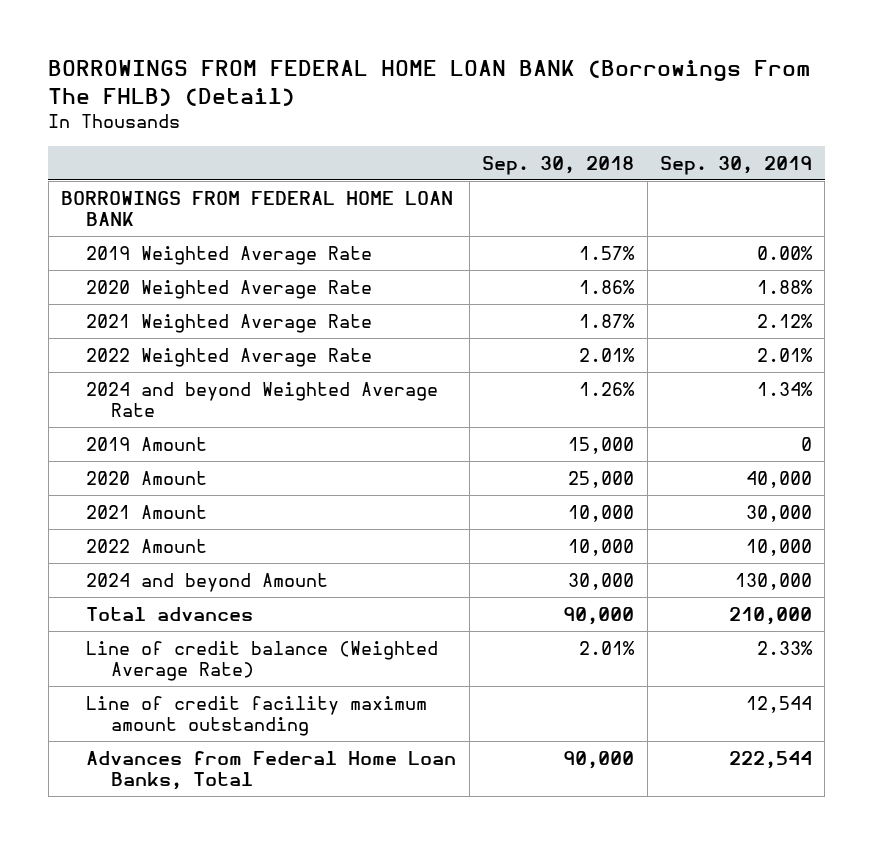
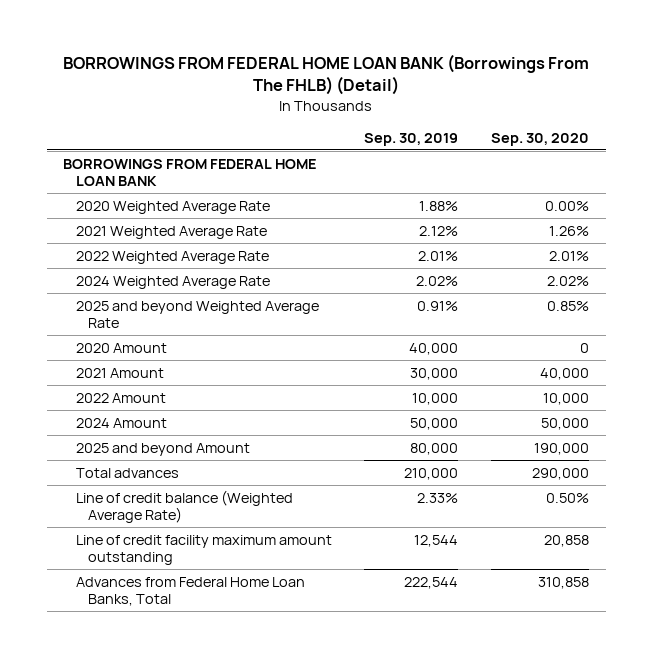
- | Sep. 30, 2018 | Sep. 30, 2019
+ | Sep. 30, 2019 | Sep. 30, 2020
- 2019 Weighted Average Rate | 1.57% | 0.00%
- 2024 and beyond Weighted Average Rate | 1.26% | 1.34%
- 2019 Amount | 15,000 | 0
+ 2024 Weighted Average Rate | 2.02% | 2.02%
+ 2025 and beyond Weighted Average Rate | 0.91% | 0.85%
- 2024 and beyond Amount | 30,000 | 130,000
+ 2024 Amount | 50,000 | 50,000
+ 2025 and beyond Amount | 80,000 | 190,000

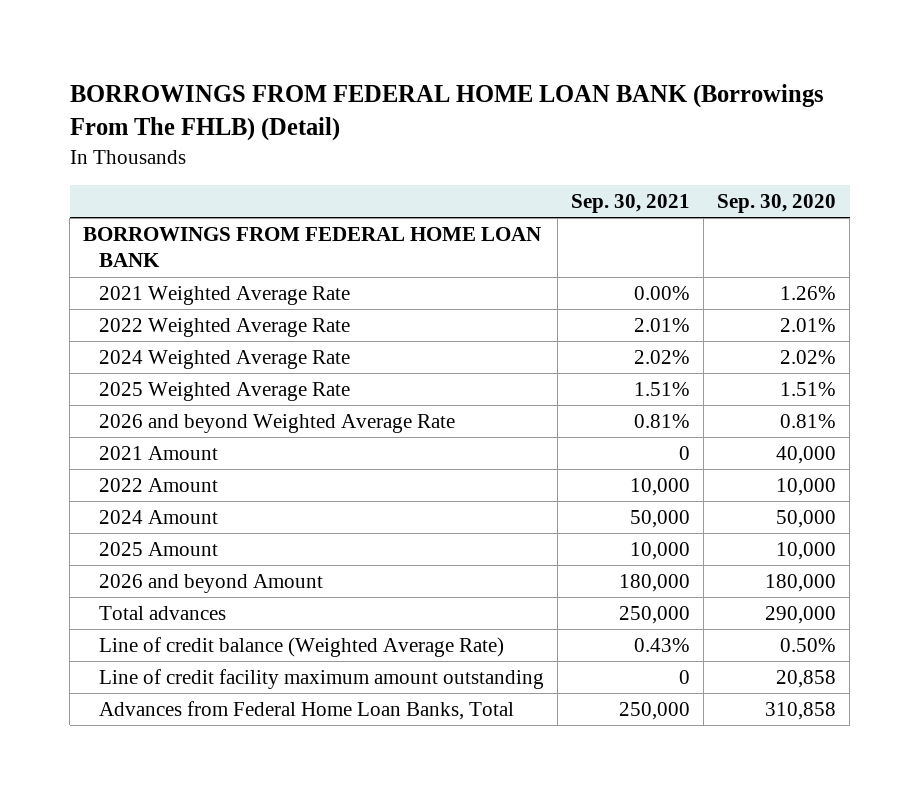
- | Sep. 30, 2019 | Sep. 30, 2020
+ | Sep. 30, 2021 | Sep. 30, 2020
- 2020 Weighted Average Rate | 1.88% | 0.00%
- 2025 and beyond Weighted Average Rate | 0.91% | 0.85%
- 2020 Amount | 40,000 | 0
+ 2025 Weighted Average Rate | 1.51% | 1.51%
+ 2026 and beyond Weighted Average Rate | 0.81% | 0.81%
- 2025 and beyond Amount | 80,000 | 190,000
+ 2025 Amount | 10,000 | 10,000
+ 2026 and beyond Amount | 180,000 | 180,000

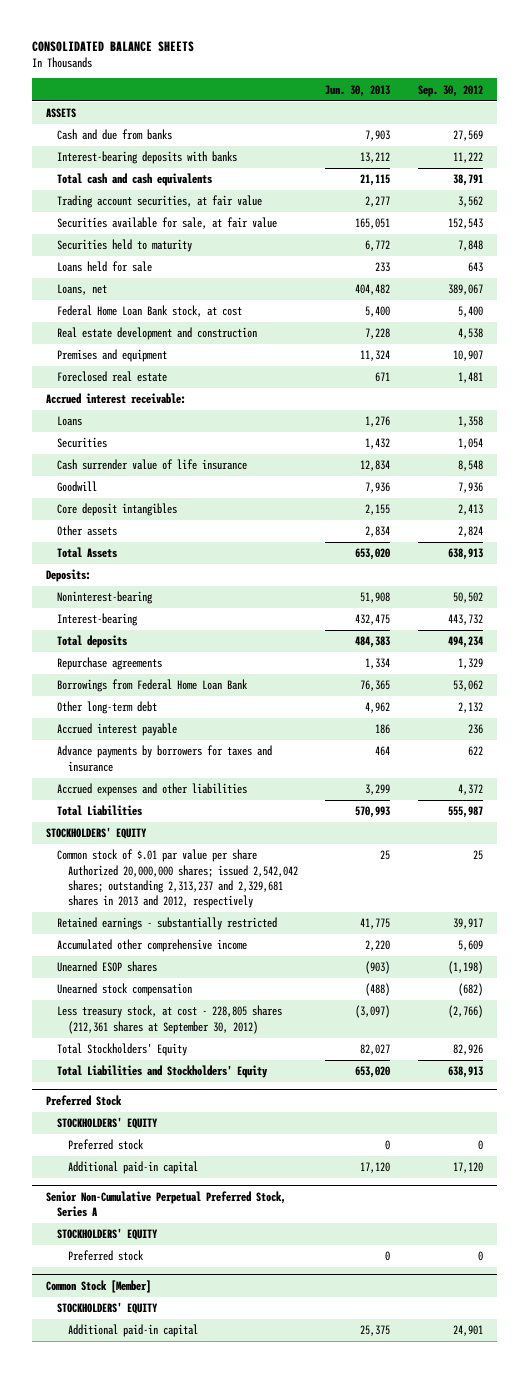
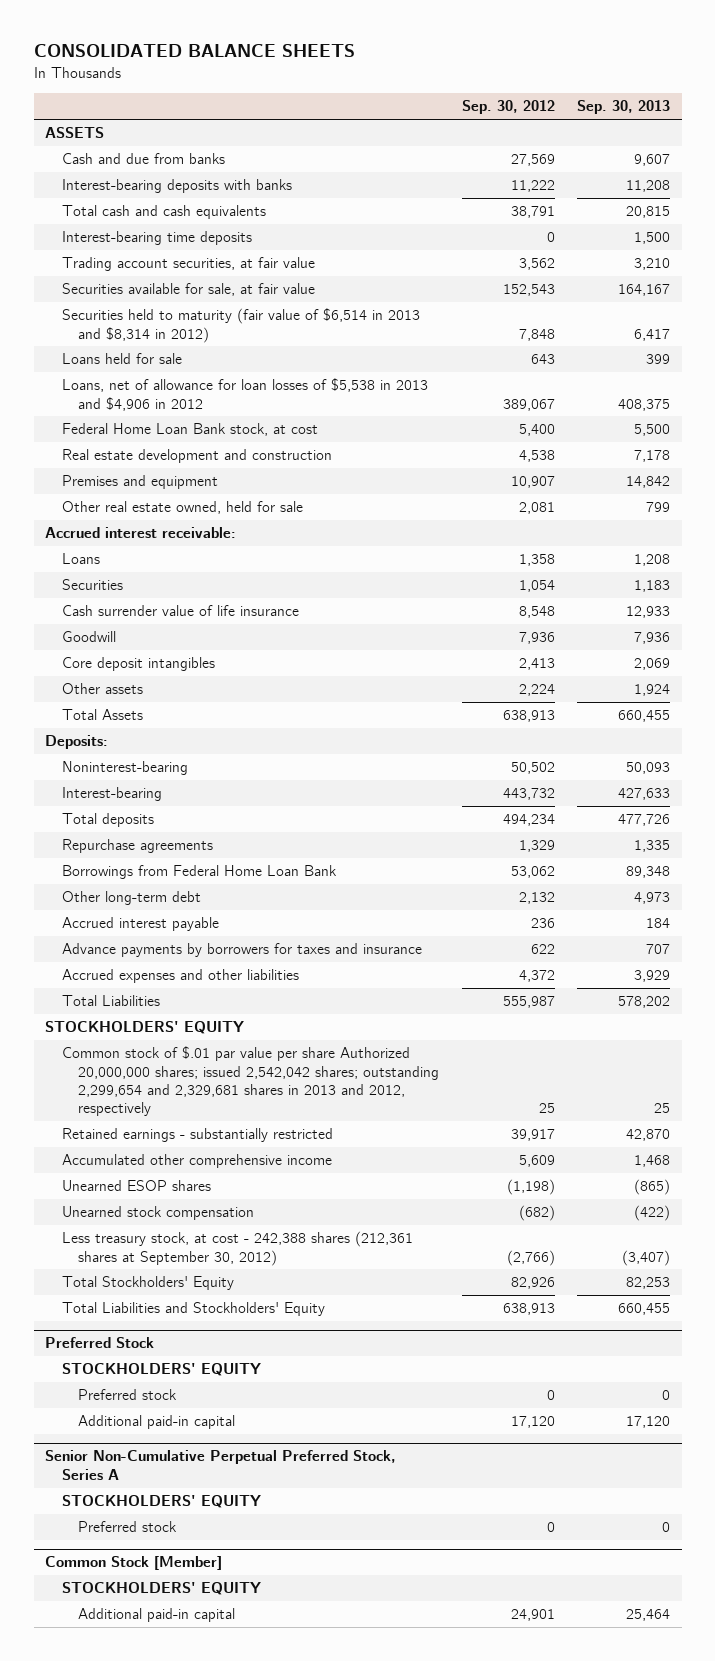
- | Jun. 30, 2013 | Sep. 30, 2012
+ | Sep. 30, 2012 | Sep. 30, 2013
+ Interest-bearing time deposits | 0 | 1,500
- Securities held to maturity | 6,772 | 7,848
+ Securities held to maturity (fair value of $6,514 in 2013 and $8,314 in 2012) | 7,848 | 6,417
- Loans, net | 404,482 | 389,067
+ Loans, net of allowance for loan losses of $5,538 in 2013 and $4,906 in 2012 | 389,067 | 408,375
- Foreclosed real estate | 671 | 1,481
+ Other real estate owned, held for sale | 2,081 | 799
- Other assets | 2,834 | 2,824
+ Other assets | 2,224 | 1,924
- Common stock of $.01 par value per share Authorized 20,000,000 shares; issued 2,542,042 shares; outstanding 2,313,237 and 2,329,681 shares in 2013 and 2012, respectively | 25 | 25
+ Common stock of $.01 par value per share Authorized 20,000,000 shares; issued 2,542,042 shares; outstanding 2,299,654 and 2,329,681 shares in 2013 and 2012, respectively | 25 | 25
- Less treasury stock, at cost - 228,805 shares (212,361 shares at September 30, 2012) | (3,097) | (2,766)
+ Less treasury stock, at cost - 242,388 shares (212,361 shares at September 30, 2012) | (2,766) | (3,407)

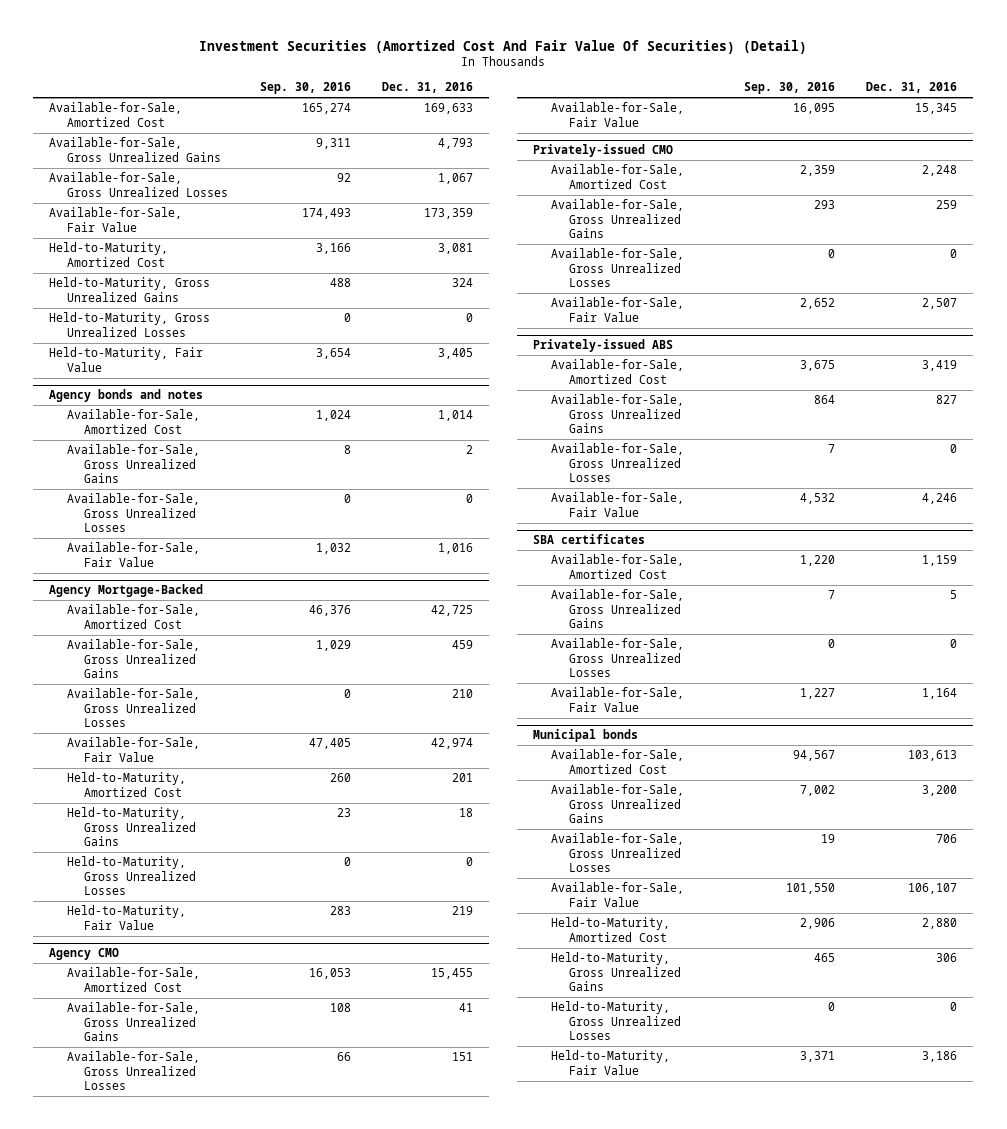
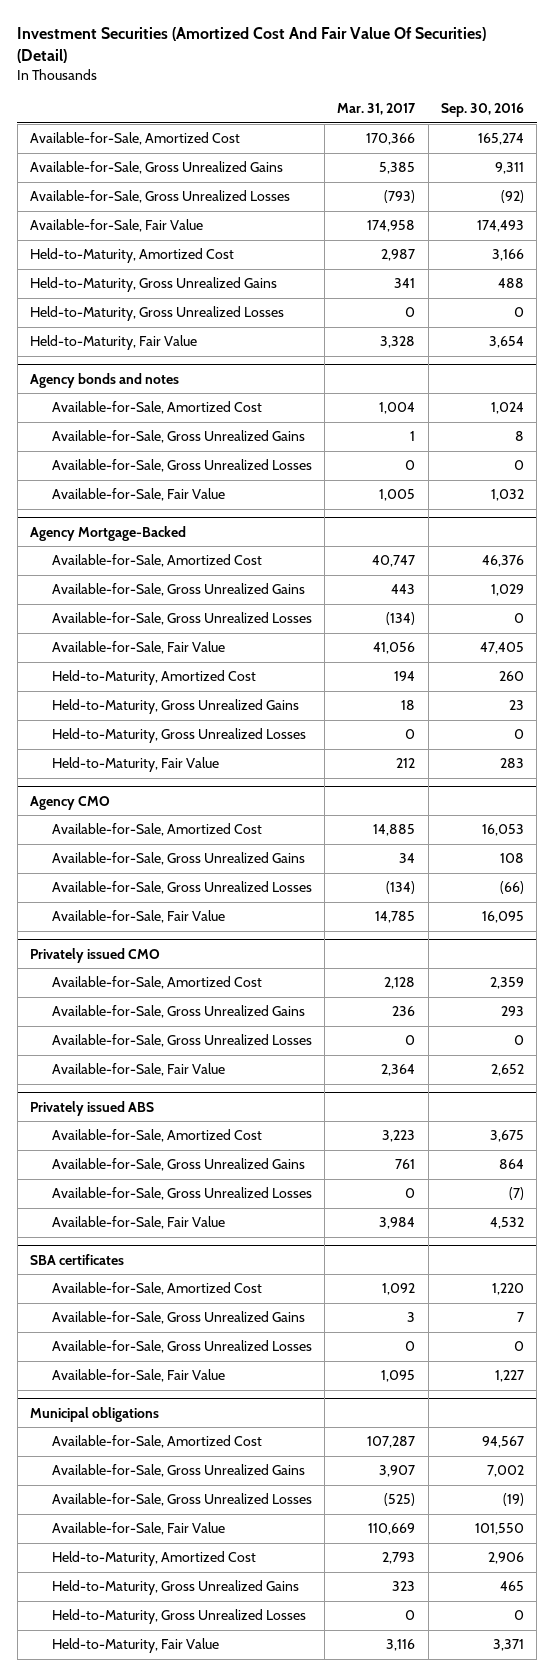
- | Sep. 30, 2016 | Dec. 31, 2016
+ | Mar. 31, 2017 | Sep. 30, 2016
- Available-for-Sale, Gross Unrealized Losses | 92 | 1,067
+ Available-for-Sale, Gross Unrealized Losses | (793) | (92)
@ Agency CMO
- Available-for-Sale, Gross Unrealized Losses | 66 | 151
+ Available-for-Sale, Gross Unrealized Losses | (134) | (66)
- Privately-issued CMO
+ Privately issued CMO
- Privately-issued ABS
+ Privately issued ABS
- Available-for-Sale, Gross Unrealized Losses | 7 | 0
+ Available-for-Sale, Gross Unrealized Losses | 0 | (7)
- Municipal bonds
+ Municipal obligations
- Available-for-Sale, Gross Unrealized Losses | 19 | 706
+ Available-for-Sale, Gross Unrealized Losses | (525) | (19)

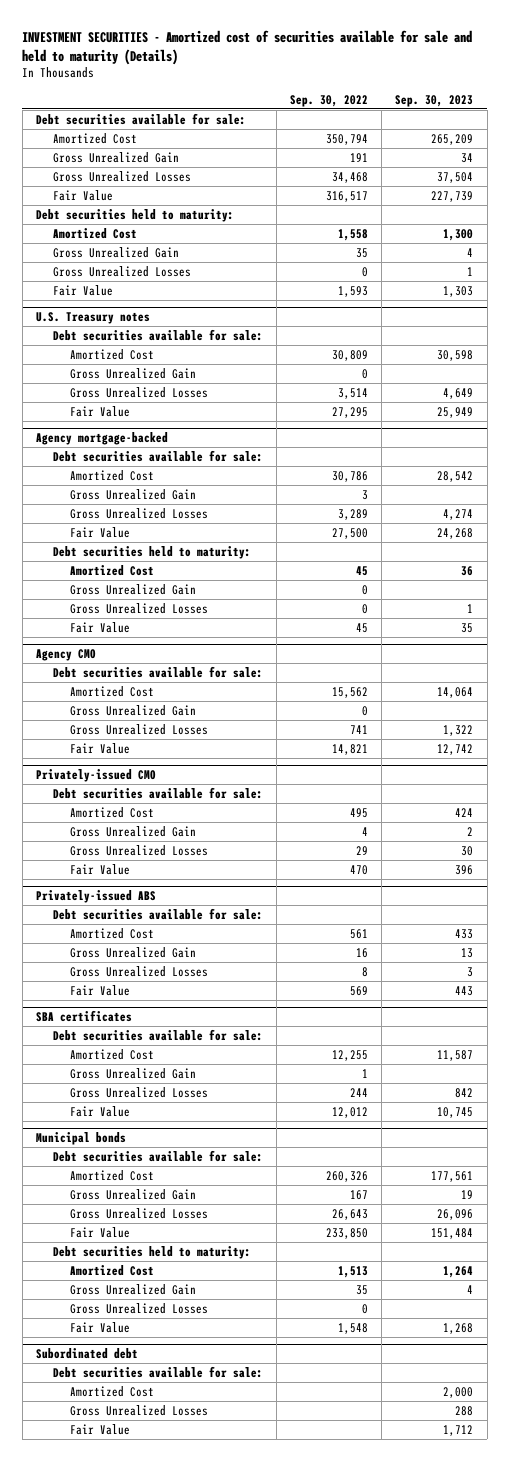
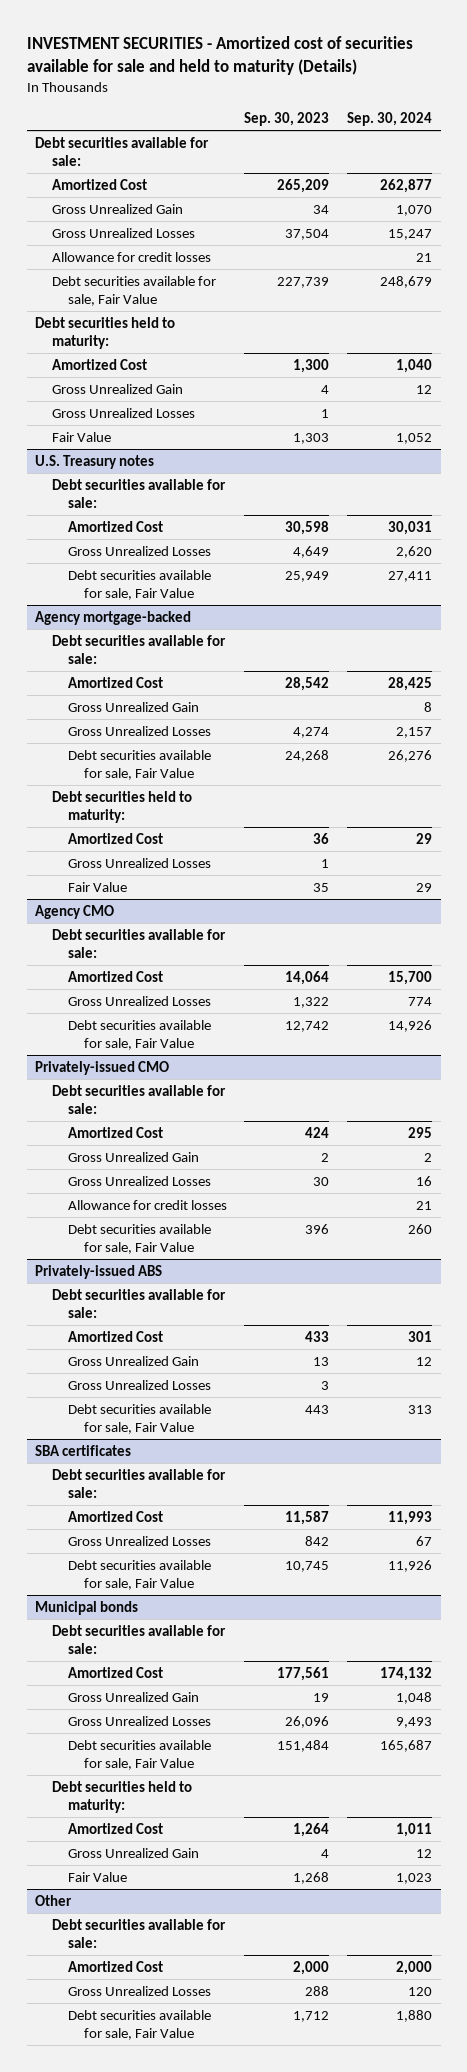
- | Sep. 30, 2022 | Sep. 30, 2023
+ | Sep. 30, 2023 | Sep. 30, 2024
- Fair Value | 316,517 | 227,739
+ Allowance for credit losses | | 21
+ Debt securities available for sale, Fair Value | 227,739 | 248,679
@ U.S. Treasury notes
- Gross Unrealized Gain | 0 |
- Fair Value | 27,295 | 25,949
+ Debt securities available for sale, Fair Value | 25,949 | 27,411
@ Agency mortgage-backed
- Fair Value | 27,500 | 24,268
+ Debt securities available for sale, Fair Value | 24,268 | 26,276
- Gross Unrealized Gain | 0 |
@ Agency CMO
- Gross Unrealized Gain | 0 |
- Fair Value | 14,821 | 12,742
+ Debt securities available for sale, Fair Value | 12,742 | 14,926
@ Privately-issued CMO
- Fair Value | 470 | 396
+ Allowance for credit losses | | 21
+ Debt securities available for sale, Fair Value | 396 | 260
@ Privately-issued ABS
- Fair Value | 569 | 443
+ Debt securities available for sale, Fair Value | 443 | 313
@ SBA certificates
- Gross Unrealized Gain | 1 |
- Fair Value | 12,012 | 10,745
+ Debt securities available for sale, Fair Value | 10,745 | 11,926
@ Municipal bonds
- Fair Value | 233,850 | 151,484
+ Debt securities available for sale, Fair Value | 151,484 | 165,687
- Gross Unrealized Losses | 0 |
- Subordinated debt
+ Other
- Fair Value | | 1,712
+ Debt securities available for sale, Fair Value | 1,712 | 1,880

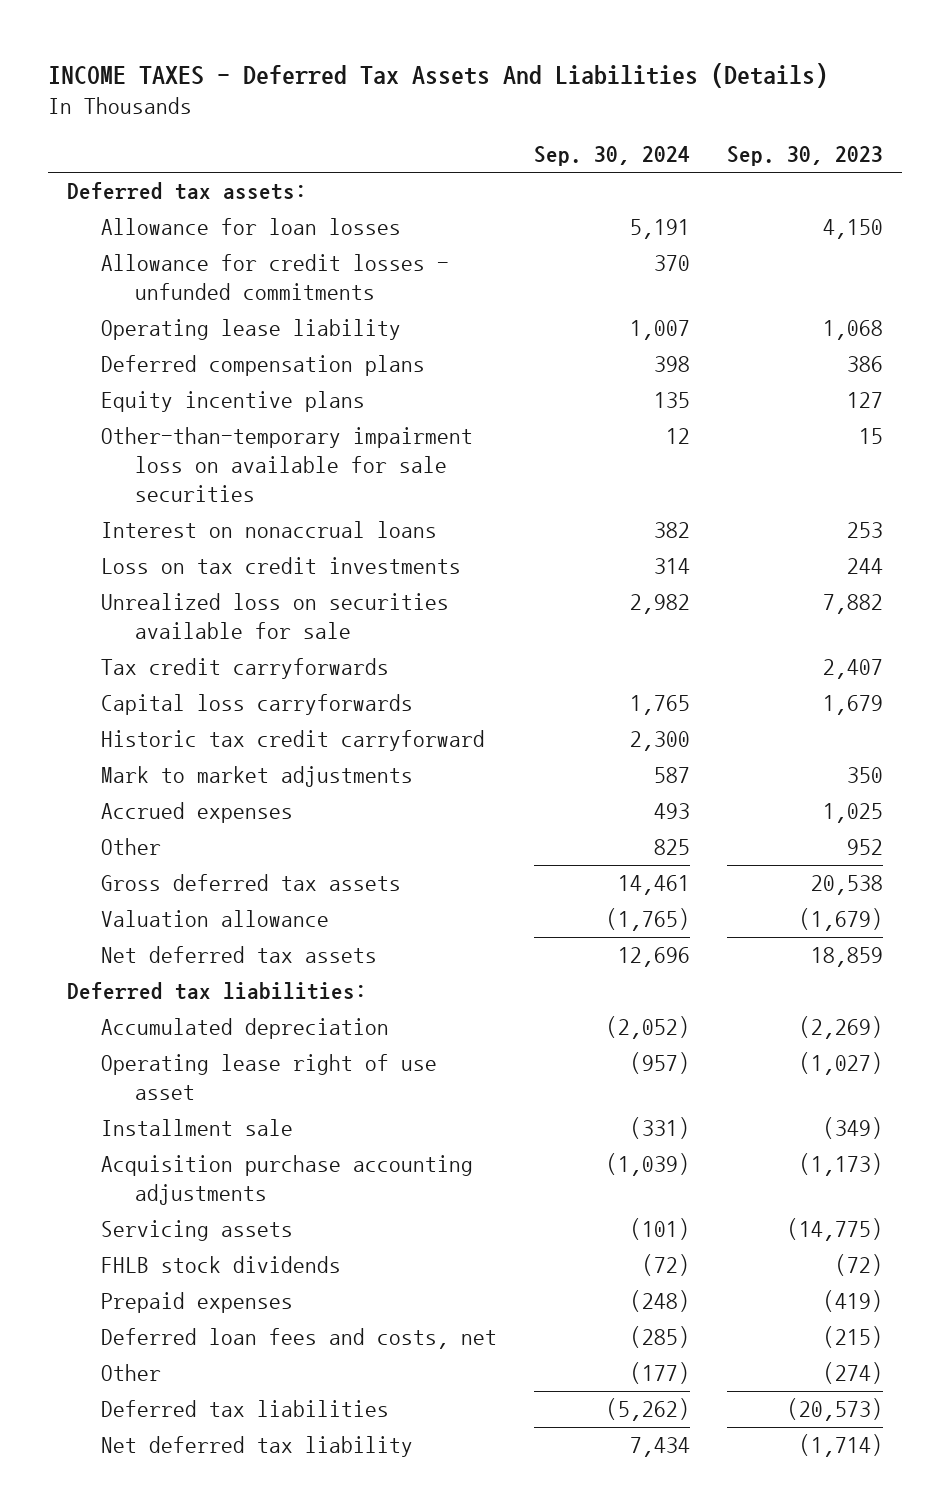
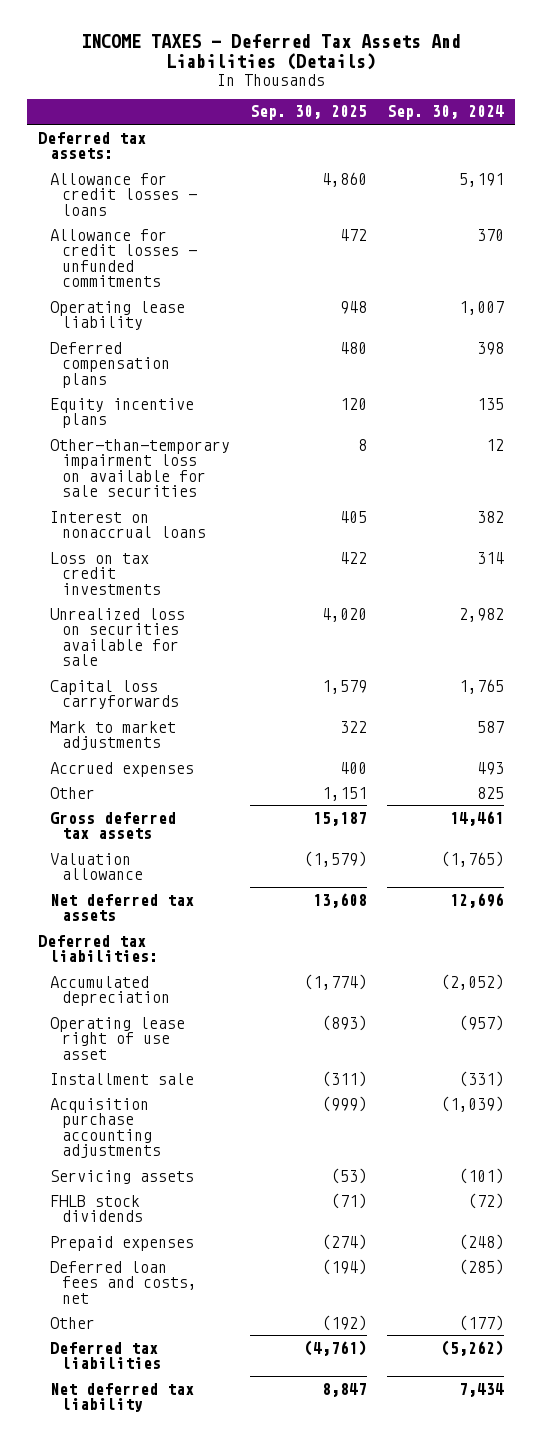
- | Sep. 30, 2024 | Sep. 30, 2023
+ | Sep. 30, 2025 | Sep. 30, 2024
- Allowance for loan losses | 5,191 | 4,150
+ Allowance for credit losses - loans | 4,860 | 5,191
- Tax credit carryforwards | | 2,407
- Historic tax credit carryforward | 2,300 |

